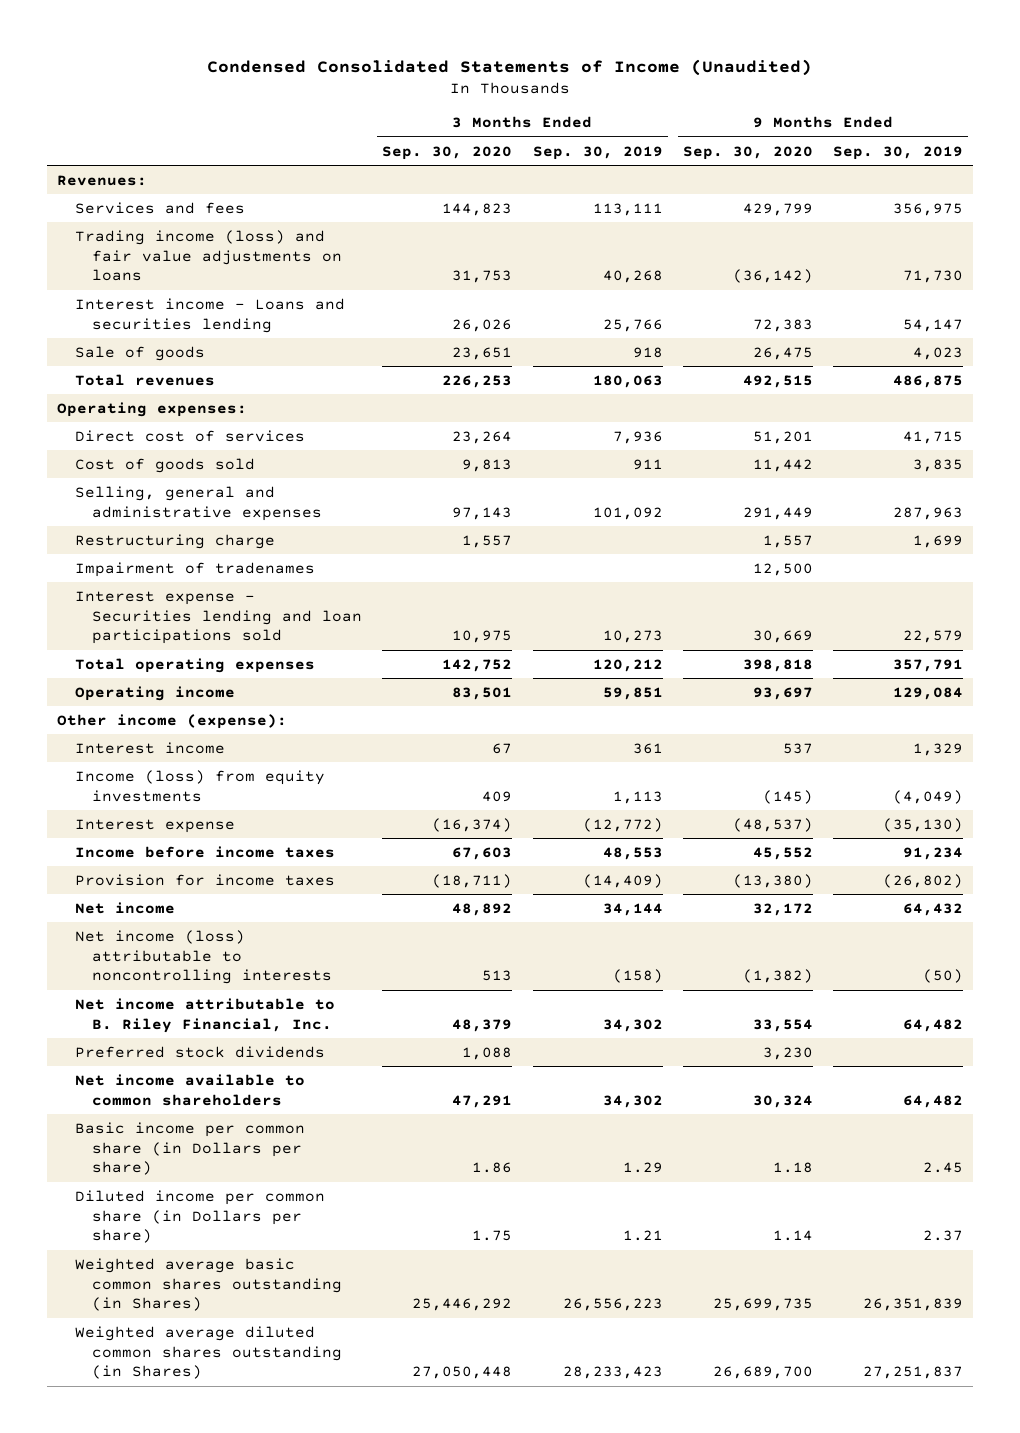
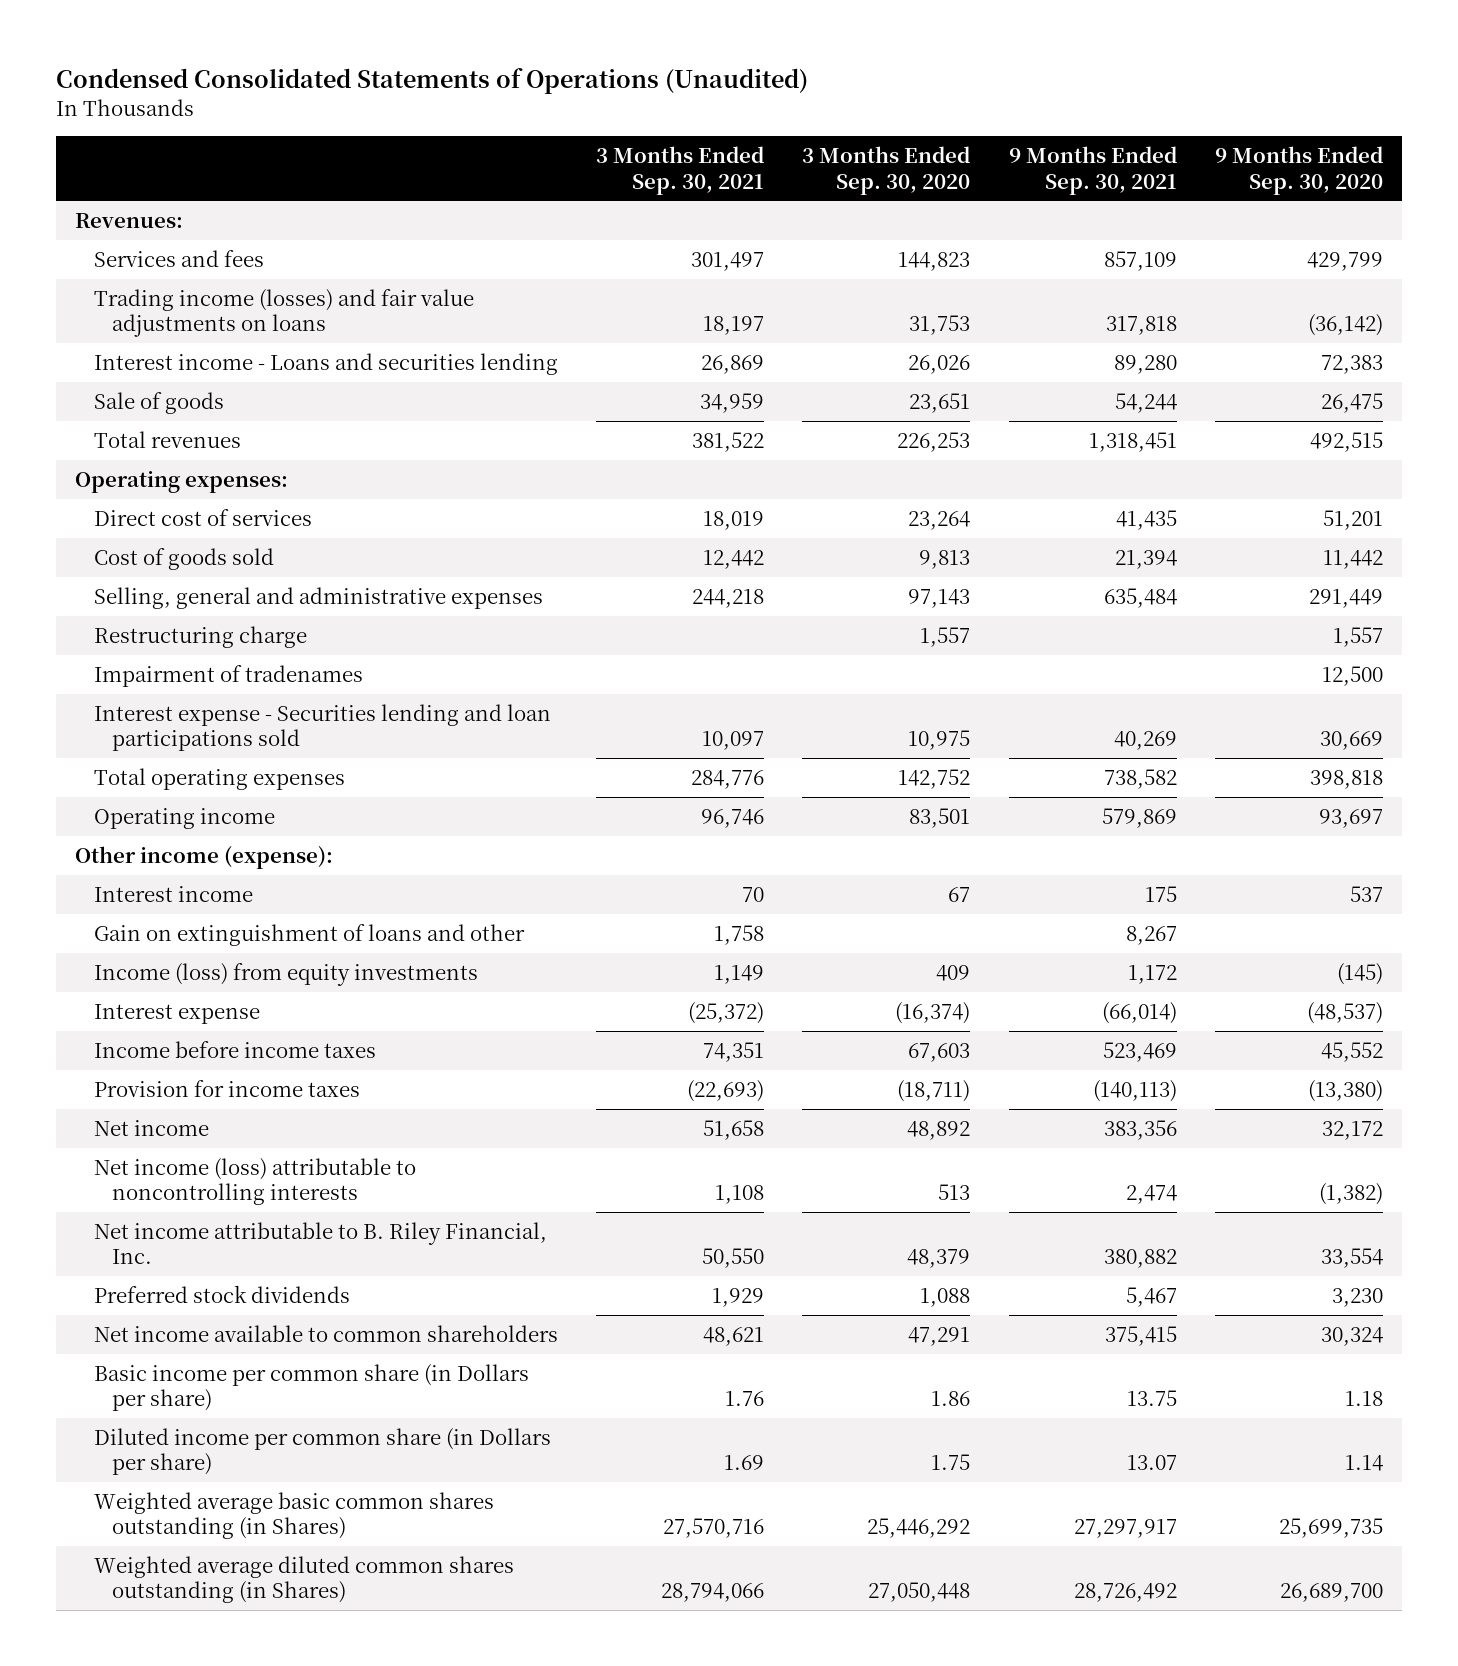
- Condensed Consolidated Statements of Income (Unaudited)
+ Condensed Consolidated Statements of Operations (Unaudited)
- | 3 Months Ended Sep. 30, 2020 | 3 Months Ended Sep. 30, 2019 | 9 Months Ended Sep. 30, 2020 | 9 Months Ended Sep. 30, 2019
+ | 3 Months Ended Sep. 30, 2021 | 3 Months Ended Sep. 30, 2020 | 9 Months Ended Sep. 30, 2021 | 9 Months Ended Sep. 30, 2020
- Trading income (loss) and fair value adjustments on loans | 31,753 | 40,268 | (36,142) | 71,730
+ Trading income (losses) and fair value adjustments on loans | 18,197 | 31,753 | 317,818 | (36,142)
+ Gain on extinguishment of loans and other | 1,758 | | 8,267 |

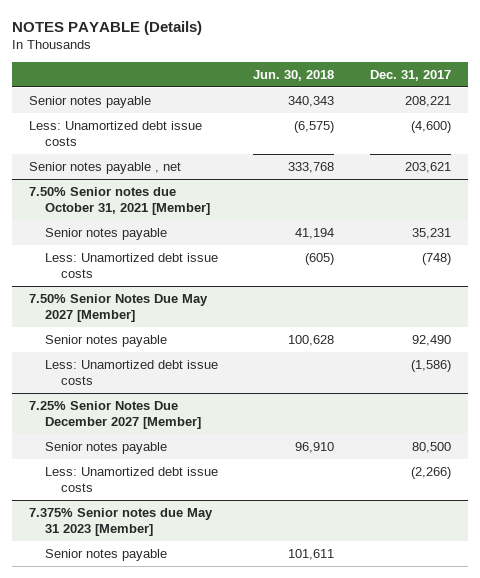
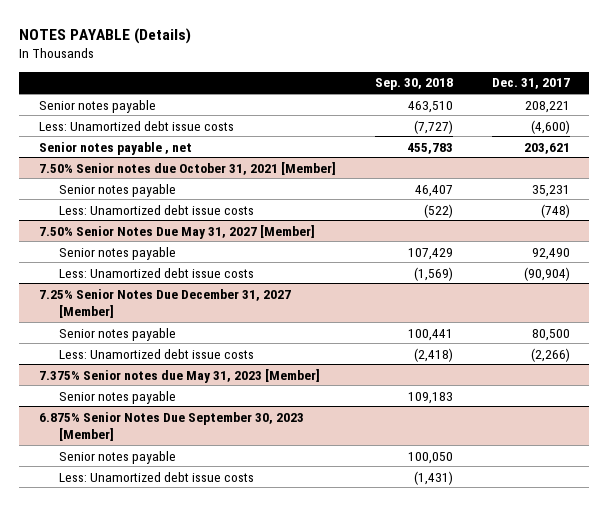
- | Jun. 30, 2018 | Dec. 31, 2017
+ | Sep. 30, 2018 | Dec. 31, 2017
- 7.50% Senior Notes Due May 2027 [Member]
+ 7.50% Senior Notes Due May 31, 2027 [Member]
- Less: Unamortized debt issue costs | | (1,586)
- 7.25% Senior Notes Due December 2027 [Member]
+ Less: Unamortized debt issue costs | (1,569) | (90,904)
+ 7.25% Senior Notes Due December 31, 2027 [Member]
- 7.375% Senior notes due May 31 2023 [Member]
+ 7.375% Senior notes due May 31, 2023 [Member]
+ 6.875% Senior Notes Due September 30, 2023 [Member]
+ Senior notes payable | 100,050 |
+ Less: Unamortized debt issue costs | (1,431) |

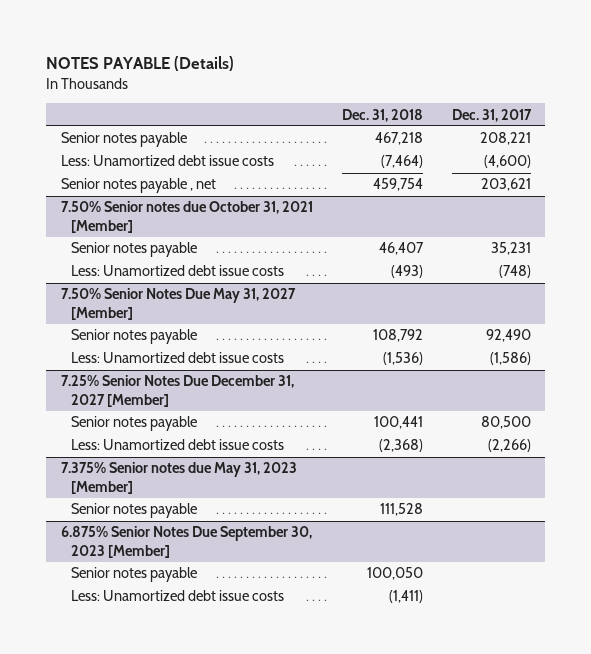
- | Sep. 30, 2018 | Dec. 31, 2017
+ | Dec. 31, 2018 | Dec. 31, 2017
@ 7.50% Senior Notes Due May 31, 2027 [Member]
- Less: Unamortized debt issue costs | (1,569) | (90,904)
+ Less: Unamortized debt issue costs | (1,536) | (1,586)

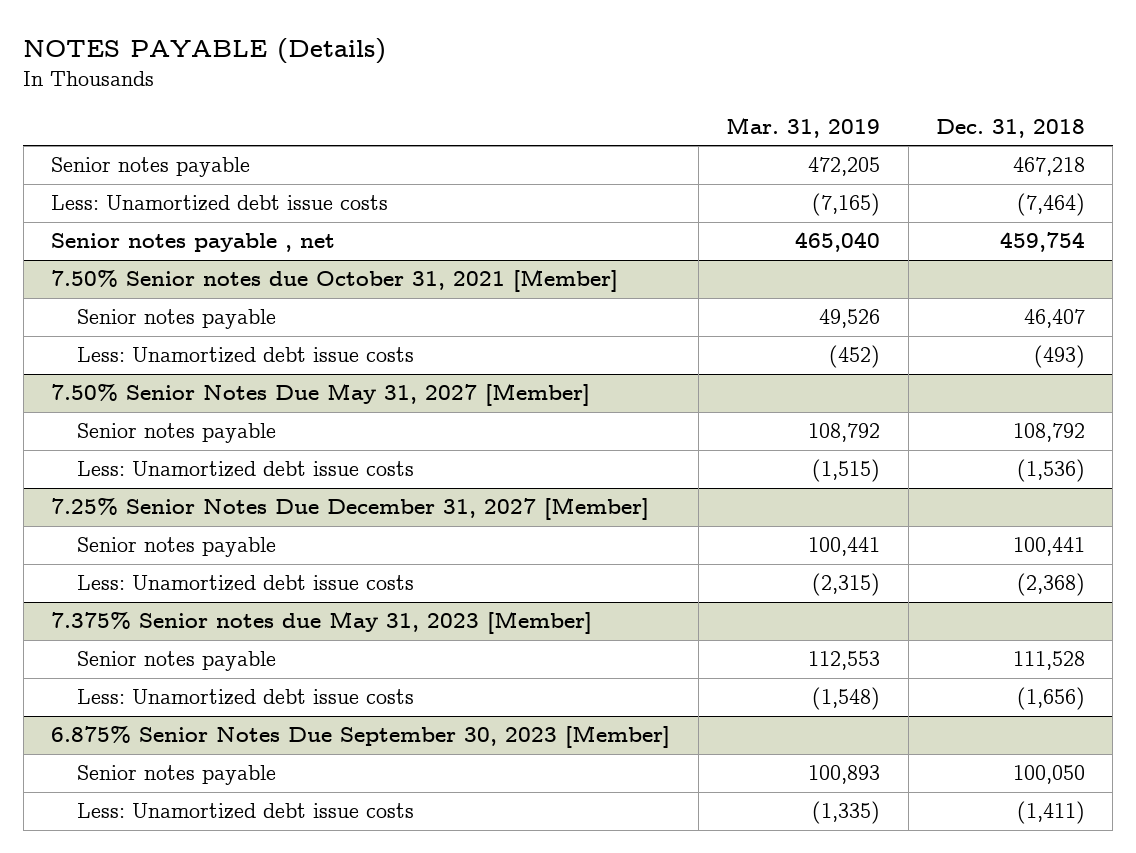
- | Dec. 31, 2018 | Dec. 31, 2017
+ | Mar. 31, 2019 | Dec. 31, 2018
@ 7.375% Senior notes due May 31, 2023 [Member]
+ Less: Unamortized debt issue costs | (1,548) | (1,656)

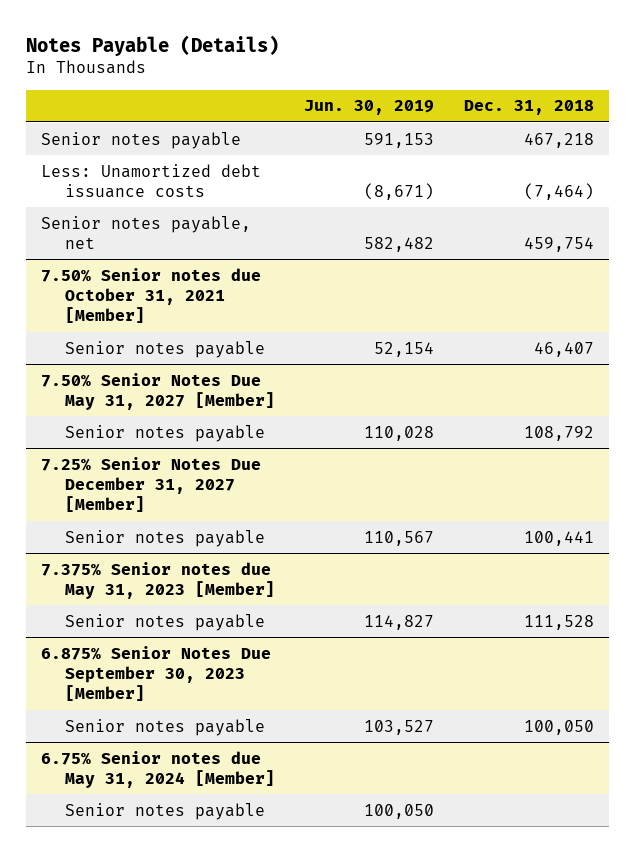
- NOTES PAYABLE (Details)
+ Notes Payable (Details)
- | Mar. 31, 2019 | Dec. 31, 2018
+ | Jun. 30, 2019 | Dec. 31, 2018
- Less: Unamortized debt issue costs | (7,165) | (7,464)
- Senior notes payable , net | 465,040 | 459,754
+ Less: Unamortized debt issuance costs | (8,671) | (7,464)
+ Senior notes payable, net | 582,482 | 459,754
@ 7.50% Senior notes due October 31, 2021 [Member]
- Less: Unamortized debt issue costs | (452) | (493)
@ 7.50% Senior Notes Due May 31, 2027 [Member]
- Less: Unamortized debt issue costs | (1,515) | (1,536)
@ 7.25% Senior Notes Due December 31, 2027 [Member]
- Less: Unamortized debt issue costs | (2,315) | (2,368)
@ 7.375% Senior notes due May 31, 2023 [Member]
- Less: Unamortized debt issue costs | (1,548) | (1,656)
@ 6.875% Senior Notes Due September 30, 2023 [Member]
- Less: Unamortized debt issue costs | (1,335) | (1,411)
+ 6.75% Senior notes due May 31, 2024 [Member]
+ Senior notes payable | 100,050 |

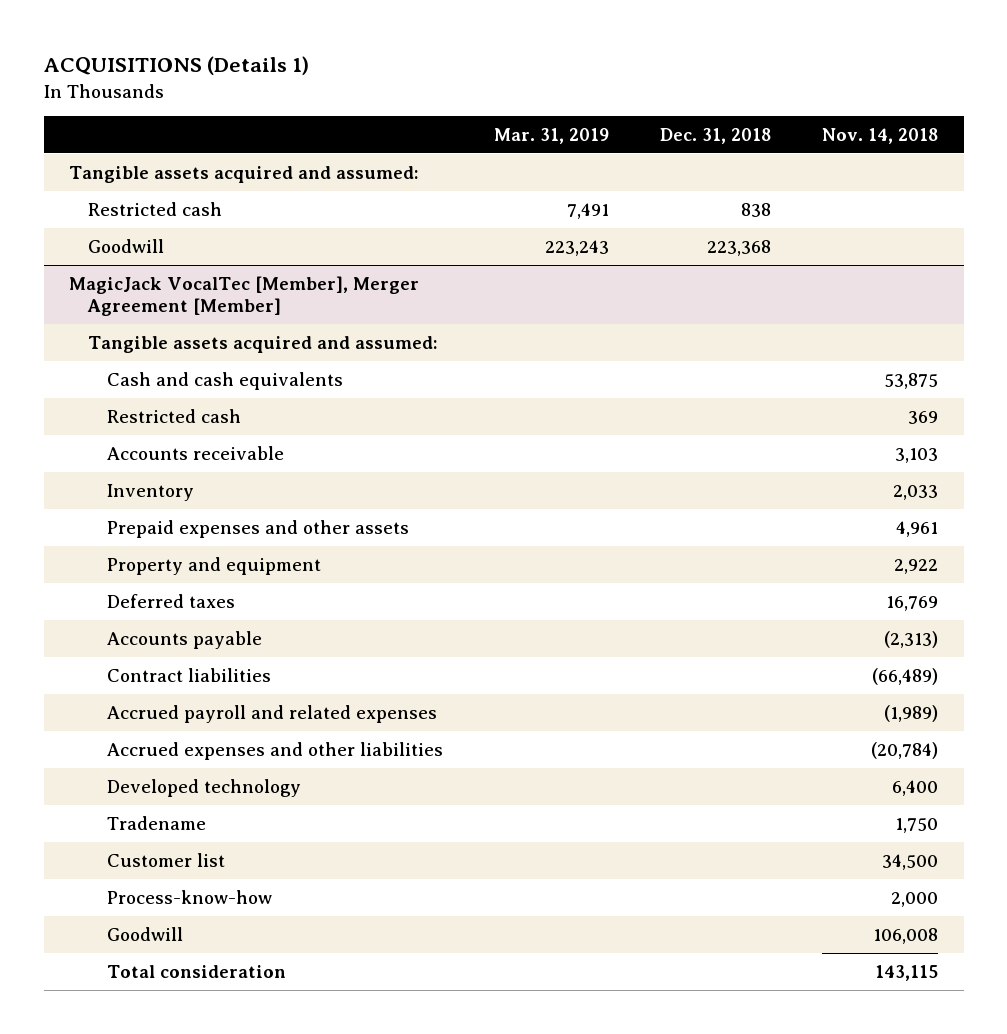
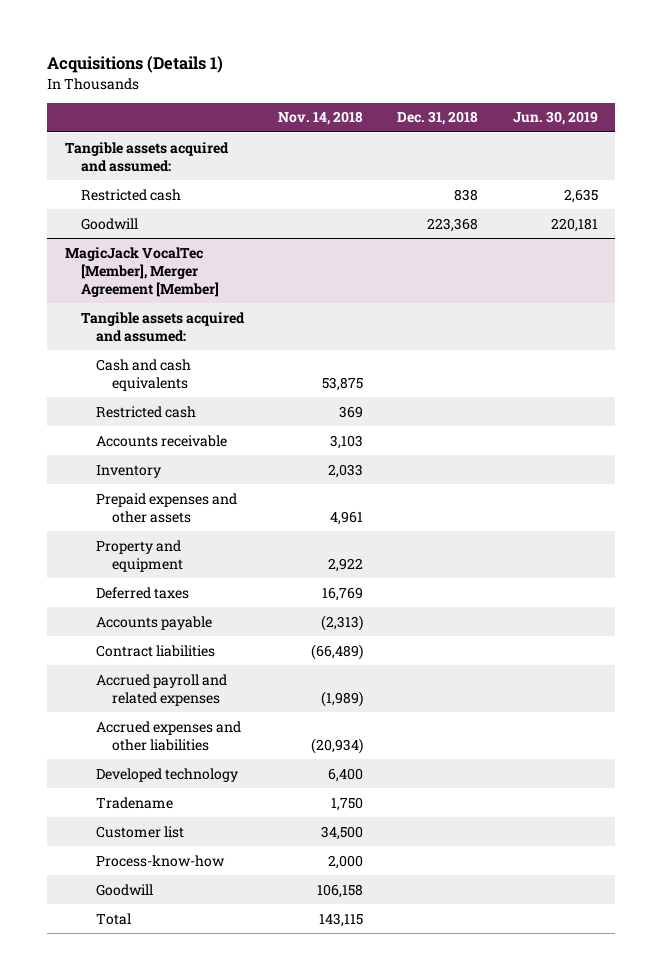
- ACQUISITIONS (Details 1)
+ Acquisitions (Details 1)
- | Mar. 31, 2019 | Dec. 31, 2018 | Nov. 14, 2018
+ | Nov. 14, 2018 | Dec. 31, 2018 | Jun. 30, 2019
@ MagicJack VocalTec [Member], Merger Agreement [Member]
- Accrued expenses and other liabilities | | | (20,784)
+ Accrued expenses and other liabilities | (20,934) | |
- Goodwill | | | 106,008
- Total consideration | | | 143,115
+ Goodwill | 106,158 | |
+ Total | 143,115 | |

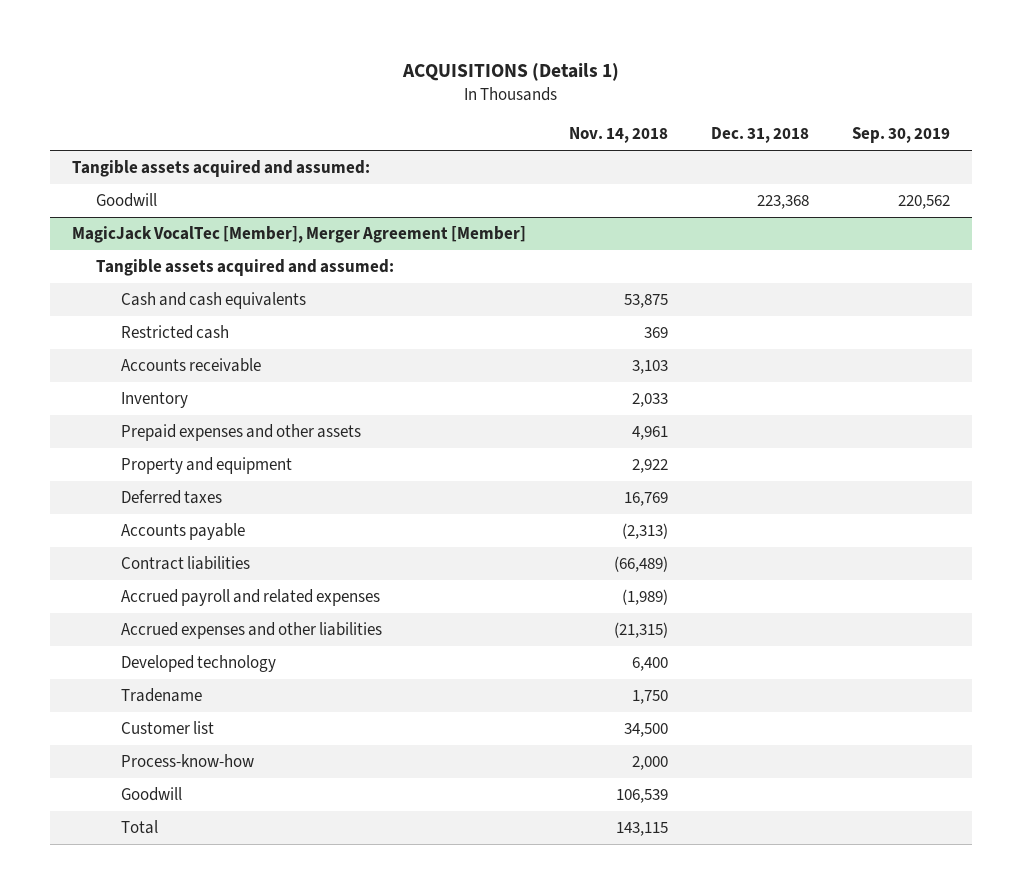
- Acquisitions (Details 1)
+ ACQUISITIONS (Details 1)
- | Nov. 14, 2018 | Dec. 31, 2018 | Jun. 30, 2019
+ | Nov. 14, 2018 | Dec. 31, 2018 | Sep. 30, 2019
- Restricted cash | | 838 | 2,635
@ MagicJack VocalTec [Member], Merger Agreement [Member]
- Accrued expenses and other liabilities | (20,934) | |
+ Accrued expenses and other liabilities | (21,315) | |
- Goodwill | 106,158 | |
+ Goodwill | 106,539 | |

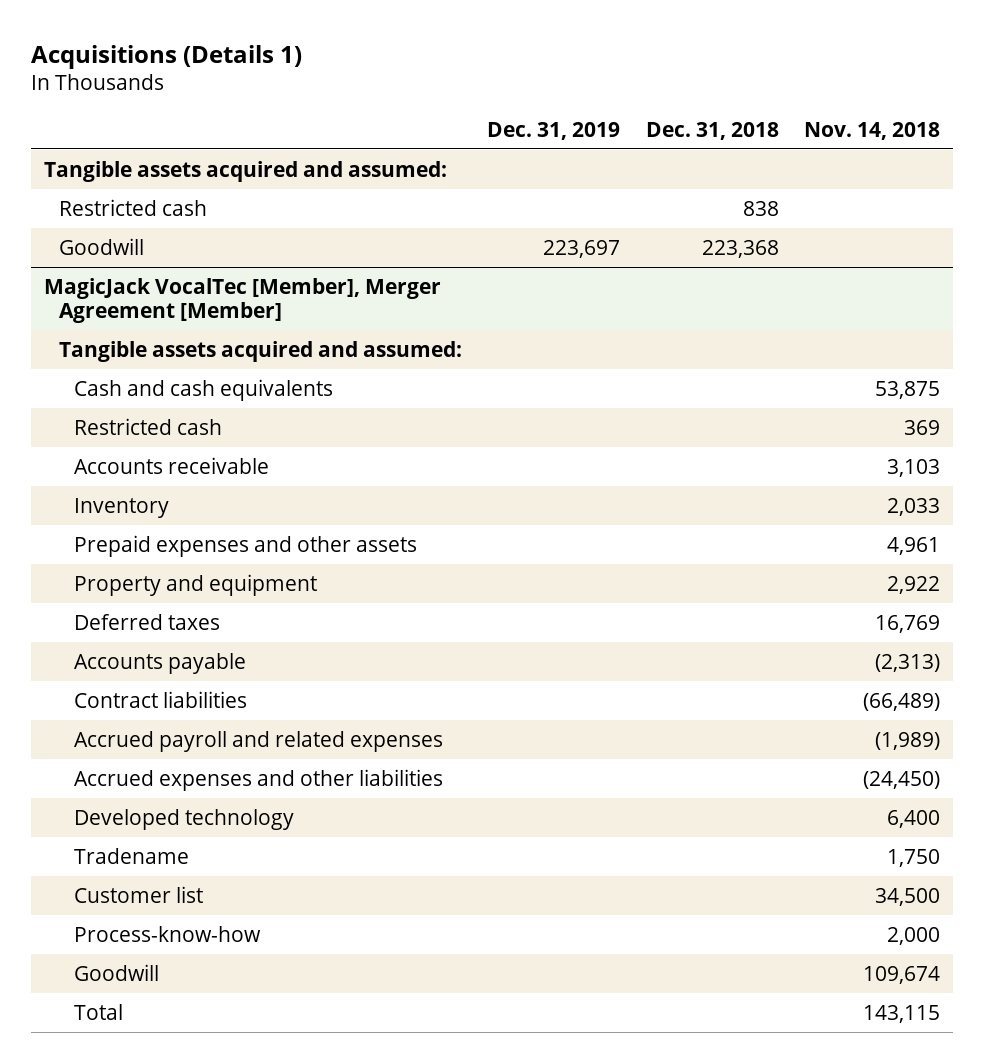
- ACQUISITIONS (Details 1)
+ Acquisitions (Details 1)
- | Nov. 14, 2018 | Dec. 31, 2018 | Sep. 30, 2019
+ | Dec. 31, 2019 | Dec. 31, 2018 | Nov. 14, 2018
+ Restricted cash | | 838 |
@ MagicJack VocalTec [Member], Merger Agreement [Member]
- Accrued expenses and other liabilities | (21,315) | |
+ Accrued expenses and other liabilities | | | (24,450)
- Goodwill | 106,539 | |
+ Goodwill | | | 109,674

